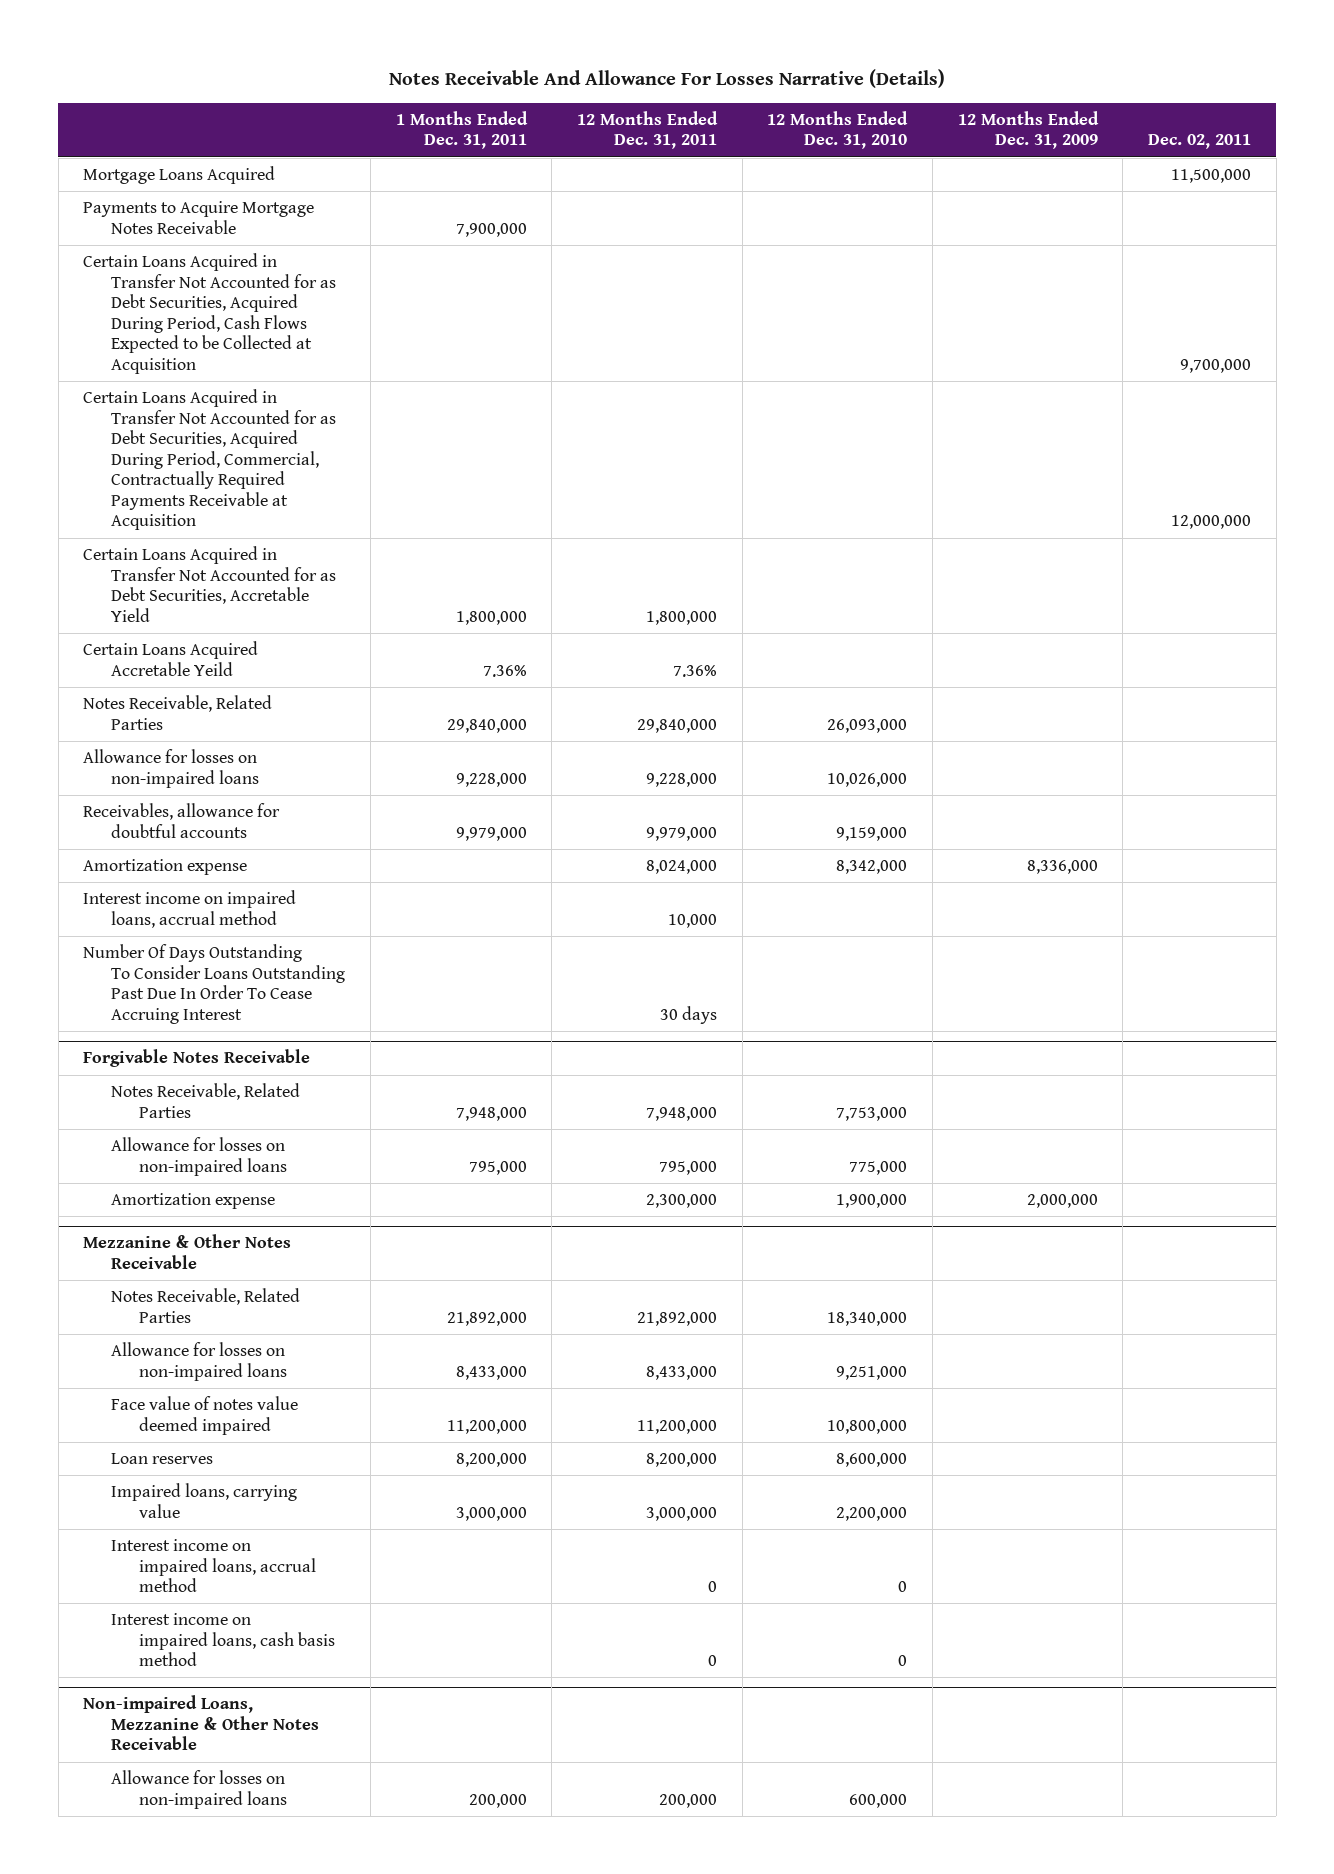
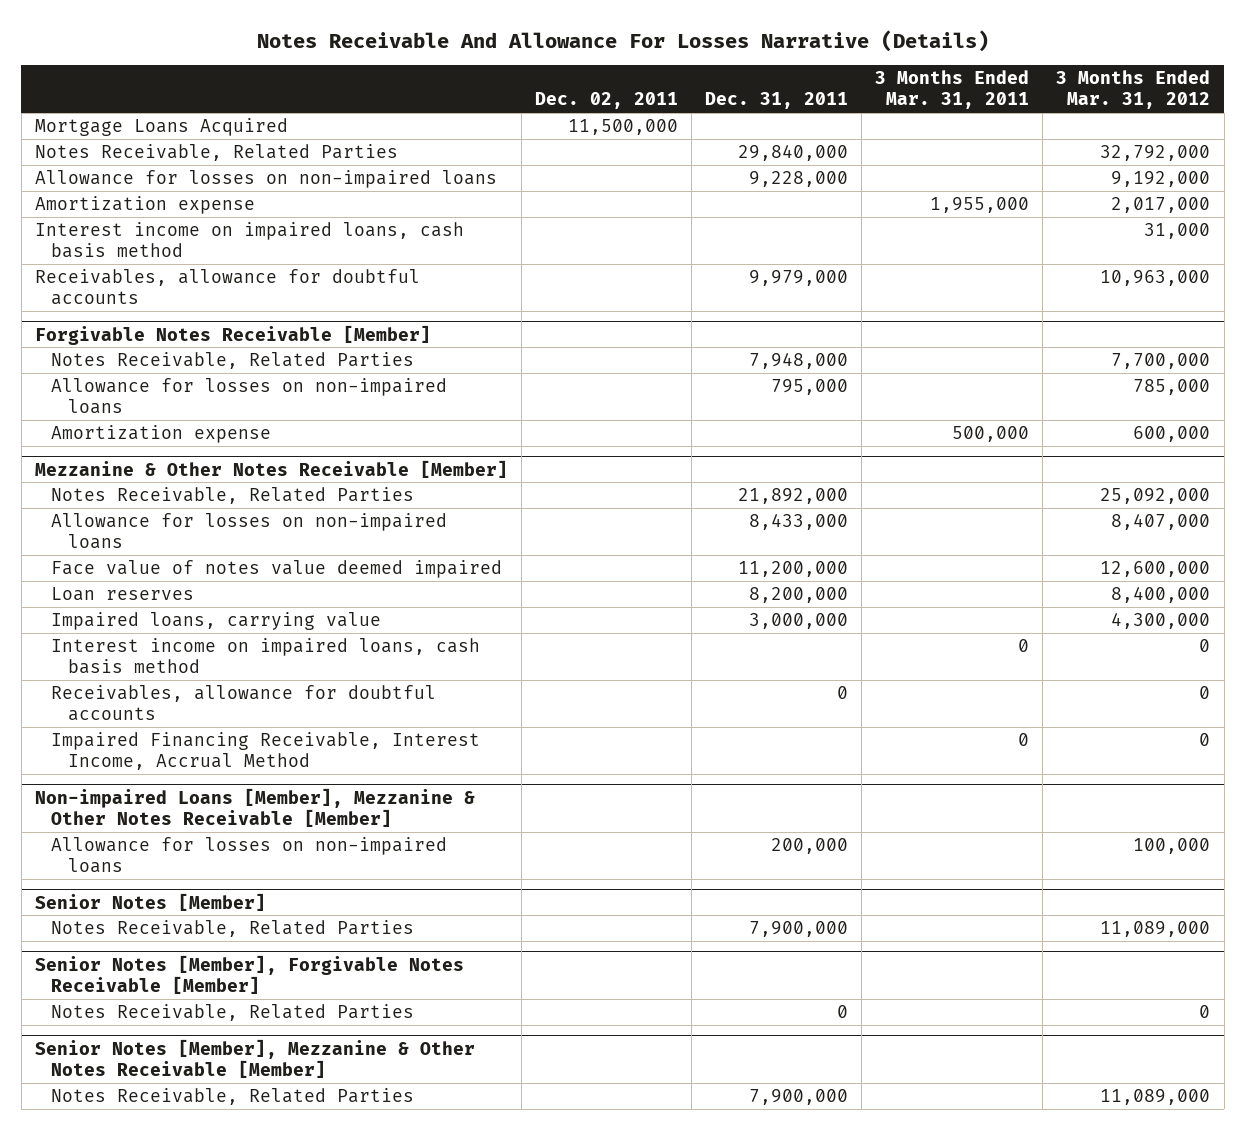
- | 1 Months Ended Dec. 31, 2011 | 12 Months Ended Dec. 31, 2011 | 12 Months Ended Dec. 31, 2010 | 12 Months Ended Dec. 31, 2009 | Dec. 02, 2011
+ | Dec. 02, 2011 | Dec. 31, 2011 | 3 Months Ended Mar. 31, 2011 | 3 Months Ended Mar. 31, 2012
- Payments to Acquire Mortgage Notes Receivable | 7,900,000 | | | |
- Certain Loans Acquired in Transfer Not Accounted for as Debt Securities, Acquired During Period, Cash Flows Expected to be Collected at Acquisition | | | | | 9,700,000
- Certain Loans Acquired in Transfer Not Accounted for as Debt Securities, Acquired During Period, Commercial, Contractually Required Payments Receivable at Acquisition | | | | | 12,000,000
- Certain Loans Acquired in Transfer Not Accounted for as Debt Securities, Accretable Yield | 1,800,000 | 1,800,000 | | |
- Certain Loans Acquired Accretable Yeild | 7.36% | 7.36% | | |
- Interest income on impaired loans, accrual method | | 10,000 | | |
- Number Of Days Outstanding To Consider Loans Outstanding Past Due In Order To Cease Accruing Interest | | 30 days | | |
- Forgivable Notes Receivable
+ Interest income on impaired loans, cash basis method | | | | 31,000
moved down: Receivables, allowance for doubtful accounts | | 9,979,000 | | 10,963,000
+ Forgivable Notes Receivable [Member]
- Mezzanine & Other Notes Receivable
+ Mezzanine & Other Notes Receivable [Member]
- Interest income on impaired loans, accrual method | | 0 | 0 | |
- Non-impaired Loans, Mezzanine & Other Notes Receivable
+ Receivables, allowance for doubtful accounts | | 0 | | 0
+ Impaired Financing Receivable, Interest Income, Accrual Method | | | 0 | 0
+ Non-impaired Loans [Member], Mezzanine & Other Notes Receivable [Member]
+ Senior Notes [Member]
+ Notes Receivable, Related Parties | | 7,900,000 | | 11,089,000
+ Senior Notes [Member], Forgivable Notes Receivable [Member]
+ Notes Receivable, Related Parties | | 0 | | 0
+ Senior Notes [Member], Mezzanine & Other Notes Receivable [Member]
+ Notes Receivable, Related Parties | | 7,900,000 | | 11,089,000

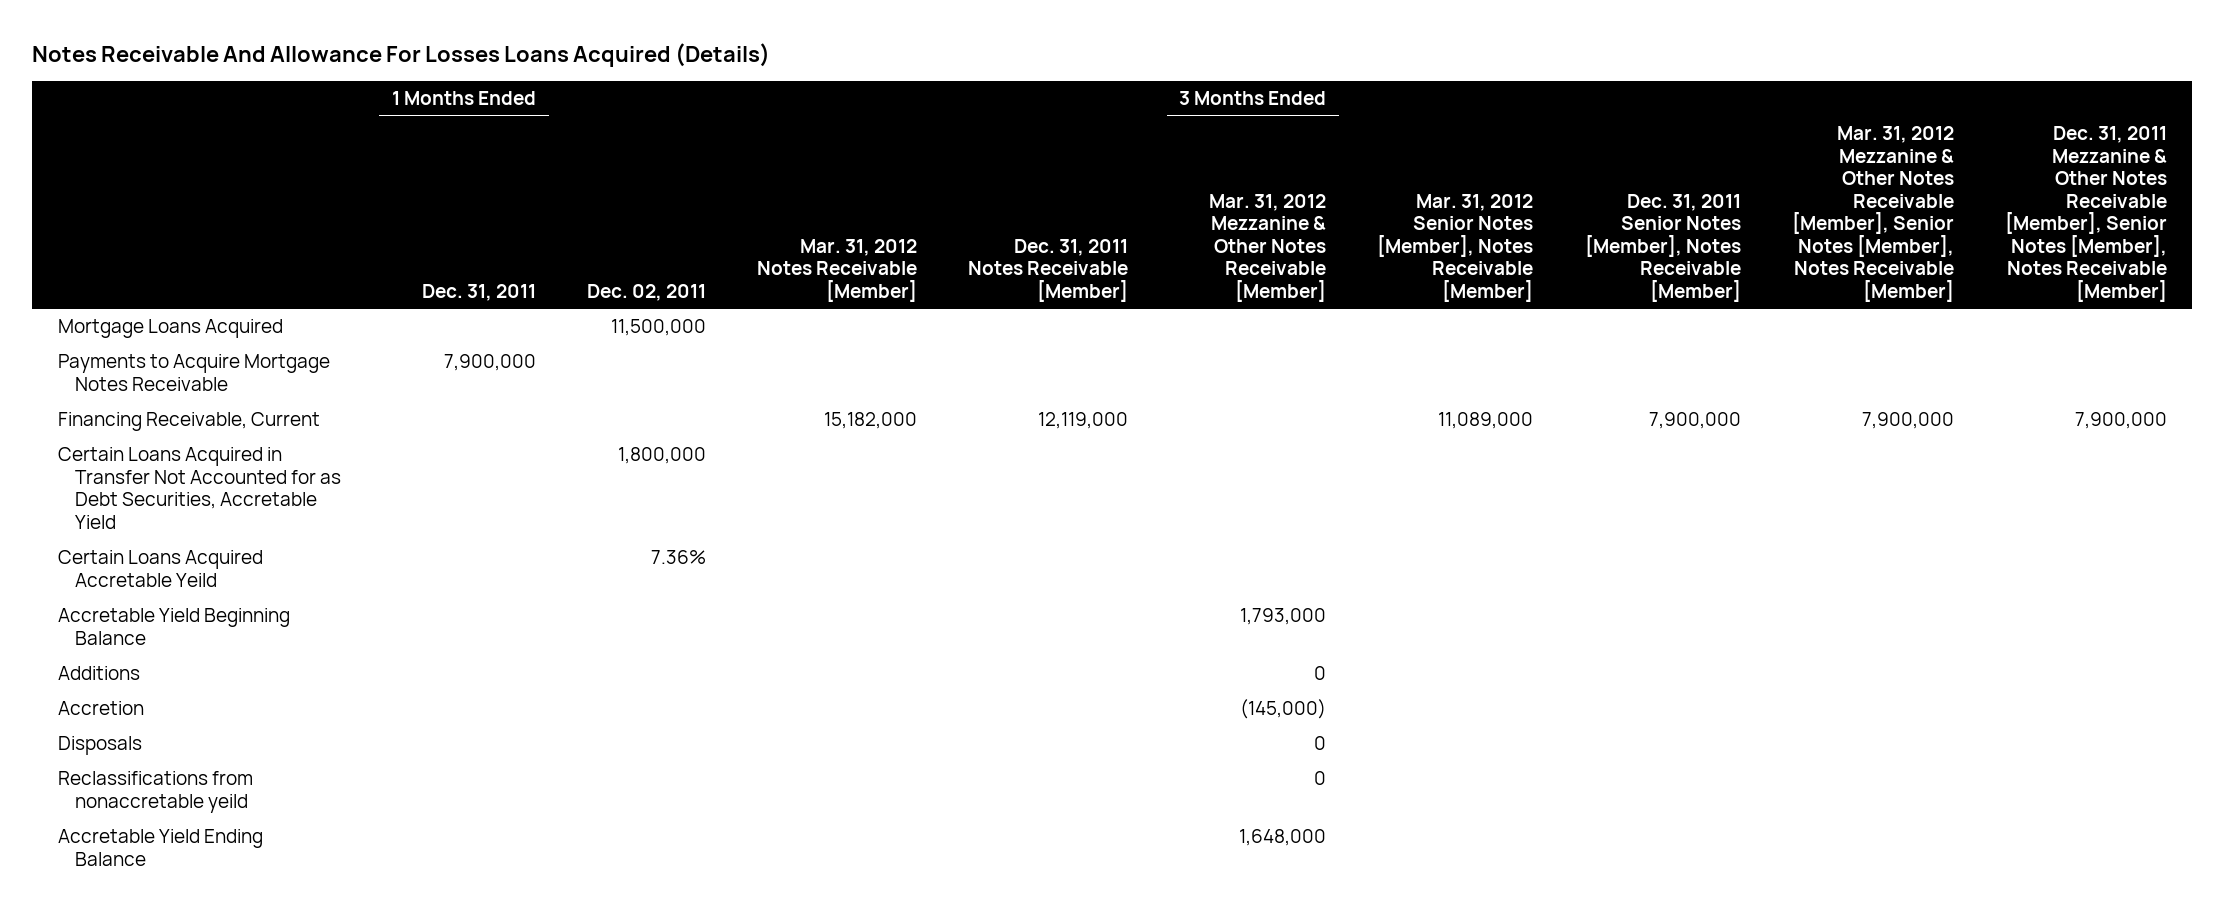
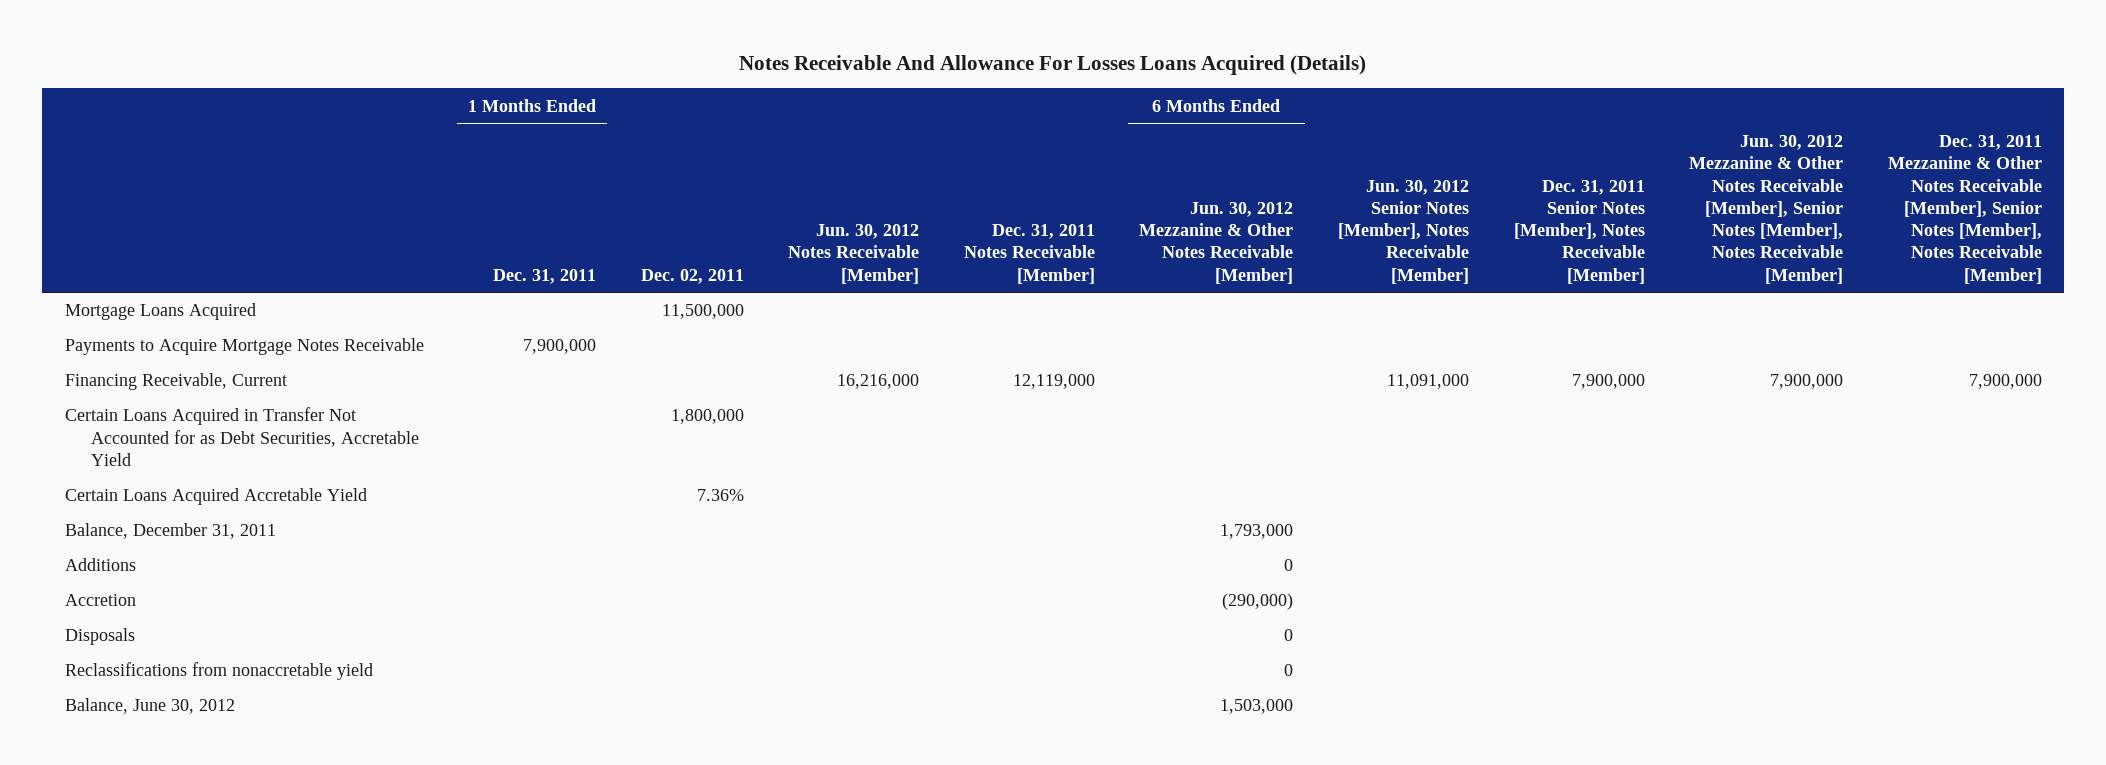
- | 1 Months Ended Dec. 31, 2011 | Dec. 02, 2011 | Mar. 31, 2012 Notes Receivable [Member] | Dec. 31, 2011 Notes Receivable [Member] | 3 Months Ended Mar. 31, 2012 Mezzanine & Other Notes Receivable [Member] | Mar. 31, 2012 Senior Notes [Member], Notes Receivable [Member] | Dec. 31, 2011 Senior Notes [Member], Notes Receivable [Member] | Mar. 31, 2012 Mezzanine & Other Notes Receivable [Member], Senior Notes [Member], Notes Receivable [Member] | Dec. 31, 2011 Mezzanine & Other Notes Receivable [Member], Senior Notes [Member], Notes Receivable [Member]
+ | 1 Months Ended Dec. 31, 2011 | Dec. 02, 2011 | Jun. 30, 2012 Notes Receivable [Member] | Dec. 31, 2011 Notes Receivable [Member] | 6 Months Ended Jun. 30, 2012 Mezzanine & Other Notes Receivable [Member] | Jun. 30, 2012 Senior Notes [Member], Notes Receivable [Member] | Dec. 31, 2011 Senior Notes [Member], Notes Receivable [Member] | Jun. 30, 2012 Mezzanine & Other Notes Receivable [Member], Senior Notes [Member], Notes Receivable [Member] | Dec. 31, 2011 Mezzanine & Other Notes Receivable [Member], Senior Notes [Member], Notes Receivable [Member]
- Certain Loans Acquired Accretable Yeild | | 7.36% | | | | | | |
- Accretable Yield Beginning Balance | | | | | 1,793,000 | | | |
+ Certain Loans Acquired Accretable Yield | | 7.36% | | | | | | |
+ Balance, December 31, 2011 | | | | | 1,793,000 | | | |
- Reclassifications from nonaccretable yeild | | | | | 0 | | | |
- Accretable Yield Ending Balance | | | | | 1,648,000 | | | |
+ Reclassifications from nonaccretable yield | | | | | 0 | | | |
+ Balance, June 30, 2012 | | | | | 1,503,000 | | | |

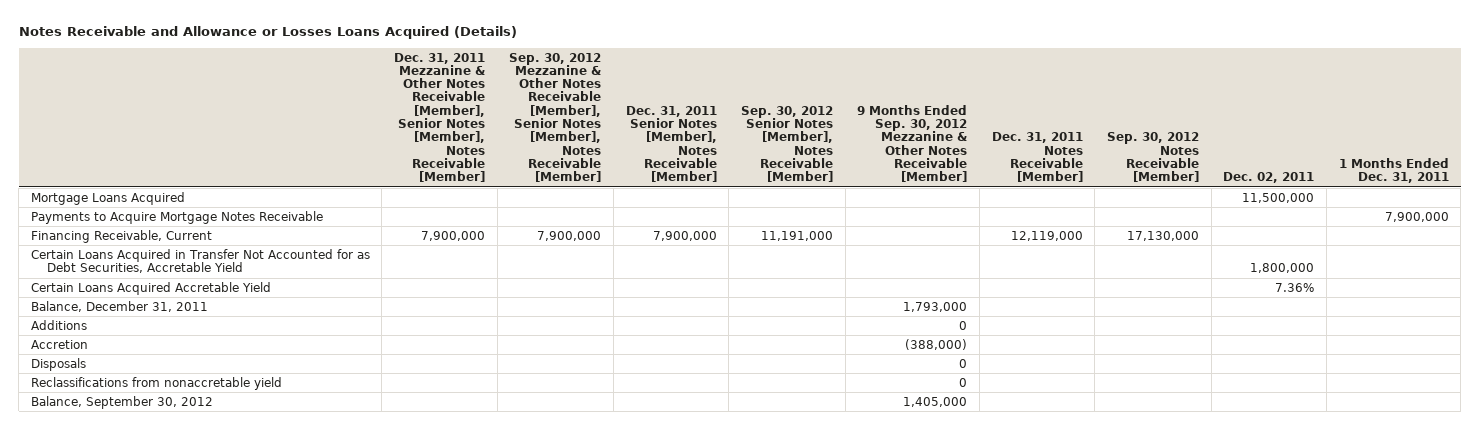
- Notes Receivable And Allowance For Losses Loans Acquired (Details)
+ Notes Receivable and Allowance or Losses Loans Acquired (Details)
- | 1 Months Ended Dec. 31, 2011 | Dec. 02, 2011 | Jun. 30, 2012 Notes Receivable [Member] | Dec. 31, 2011 Notes Receivable [Member] | 6 Months Ended Jun. 30, 2012 Mezzanine & Other Notes Receivable [Member] | Jun. 30, 2012 Senior Notes [Member], Notes Receivable [Member] | Dec. 31, 2011 Senior Notes [Member], Notes Receivable [Member] | Jun. 30, 2012 Mezzanine & Other Notes Receivable [Member], Senior Notes [Member], Notes Receivable [Member] | Dec. 31, 2011 Mezzanine & Other Notes Receivable [Member], Senior Notes [Member], Notes Receivable [Member]
+ | Dec. 31, 2011 Mezzanine & Other Notes Receivable [Member], Senior Notes [Member], Notes Receivable [Member] | Sep. 30, 2012 Mezzanine & Other Notes Receivable [Member], Senior Notes [Member], Notes Receivable [Member] | Dec. 31, 2011 Senior Notes [Member], Notes Receivable [Member] | Sep. 30, 2012 Senior Notes [Member], Notes Receivable [Member] | 9 Months Ended Sep. 30, 2012 Mezzanine & Other Notes Receivable [Member] | Dec. 31, 2011 Notes Receivable [Member] | Sep. 30, 2012 Notes Receivable [Member] | Dec. 02, 2011 | 1 Months Ended Dec. 31, 2011
- Balance, June 30, 2012 | | | | | 1,503,000 | | | |
+ Balance, September 30, 2012 | | | | | 1,405,000 | | | |

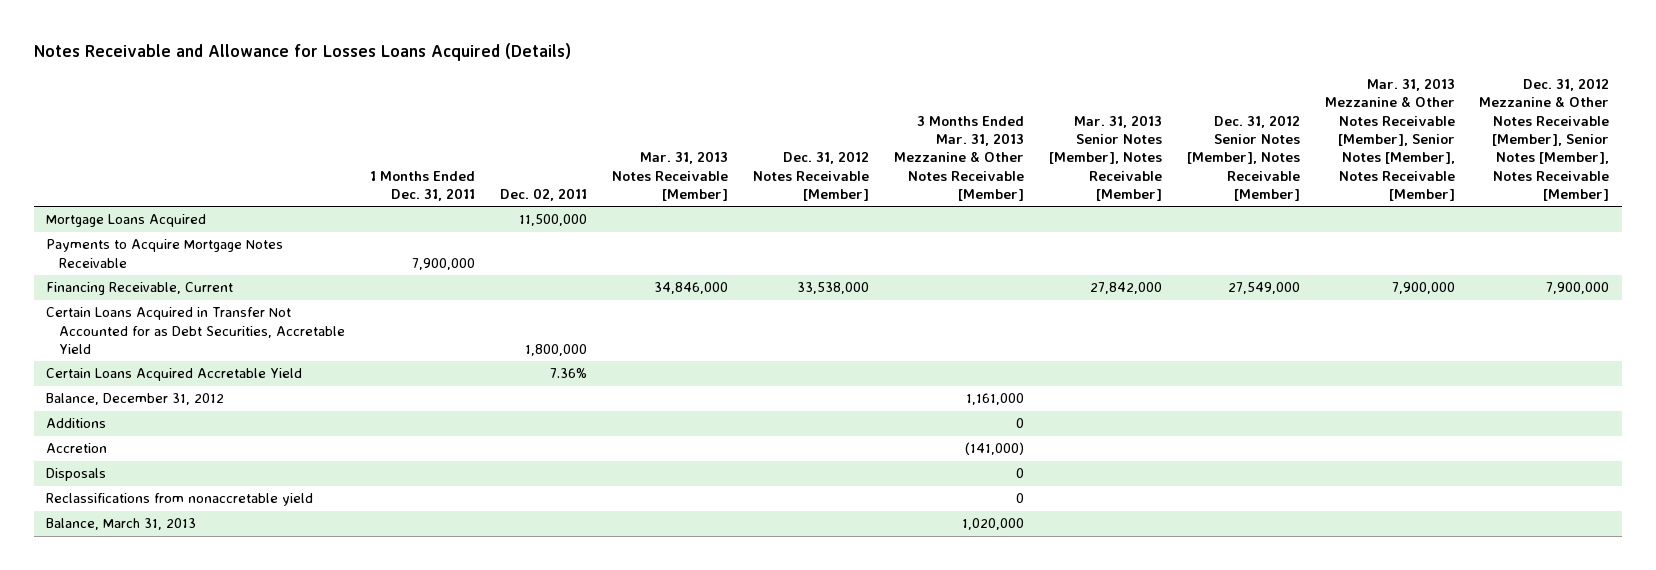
- Notes Receivable and Allowance or Losses Loans Acquired (Details)
+ Notes Receivable and Allowance for Losses Loans Acquired (Details)
- | Dec. 31, 2011 Mezzanine & Other Notes Receivable [Member], Senior Notes [Member], Notes Receivable [Member] | Sep. 30, 2012 Mezzanine & Other Notes Receivable [Member], Senior Notes [Member], Notes Receivable [Member] | Dec. 31, 2011 Senior Notes [Member], Notes Receivable [Member] | Sep. 30, 2012 Senior Notes [Member], Notes Receivable [Member] | 9 Months Ended Sep. 30, 2012 Mezzanine & Other Notes Receivable [Member] | Dec. 31, 2011 Notes Receivable [Member] | Sep. 30, 2012 Notes Receivable [Member] | Dec. 02, 2011 | 1 Months Ended Dec. 31, 2011
+ | 1 Months Ended Dec. 31, 2011 | Dec. 02, 2011 | Mar. 31, 2013 Notes Receivable [Member] | Dec. 31, 2012 Notes Receivable [Member] | 3 Months Ended Mar. 31, 2013 Mezzanine & Other Notes Receivable [Member] | Mar. 31, 2013 Senior Notes [Member], Notes Receivable [Member] | Dec. 31, 2012 Senior Notes [Member], Notes Receivable [Member] | Mar. 31, 2013 Mezzanine & Other Notes Receivable [Member], Senior Notes [Member], Notes Receivable [Member] | Dec. 31, 2012 Mezzanine & Other Notes Receivable [Member], Senior Notes [Member], Notes Receivable [Member]
- Balance, December 31, 2011 | | | | | 1,793,000 | | | |
+ Balance, December 31, 2012 | | | | | 1,161,000 | | | |
- Balance, September 30, 2012 | | | | | 1,405,000 | | | |
+ Balance, March 31, 2013 | | | | | 1,020,000 | | | |

